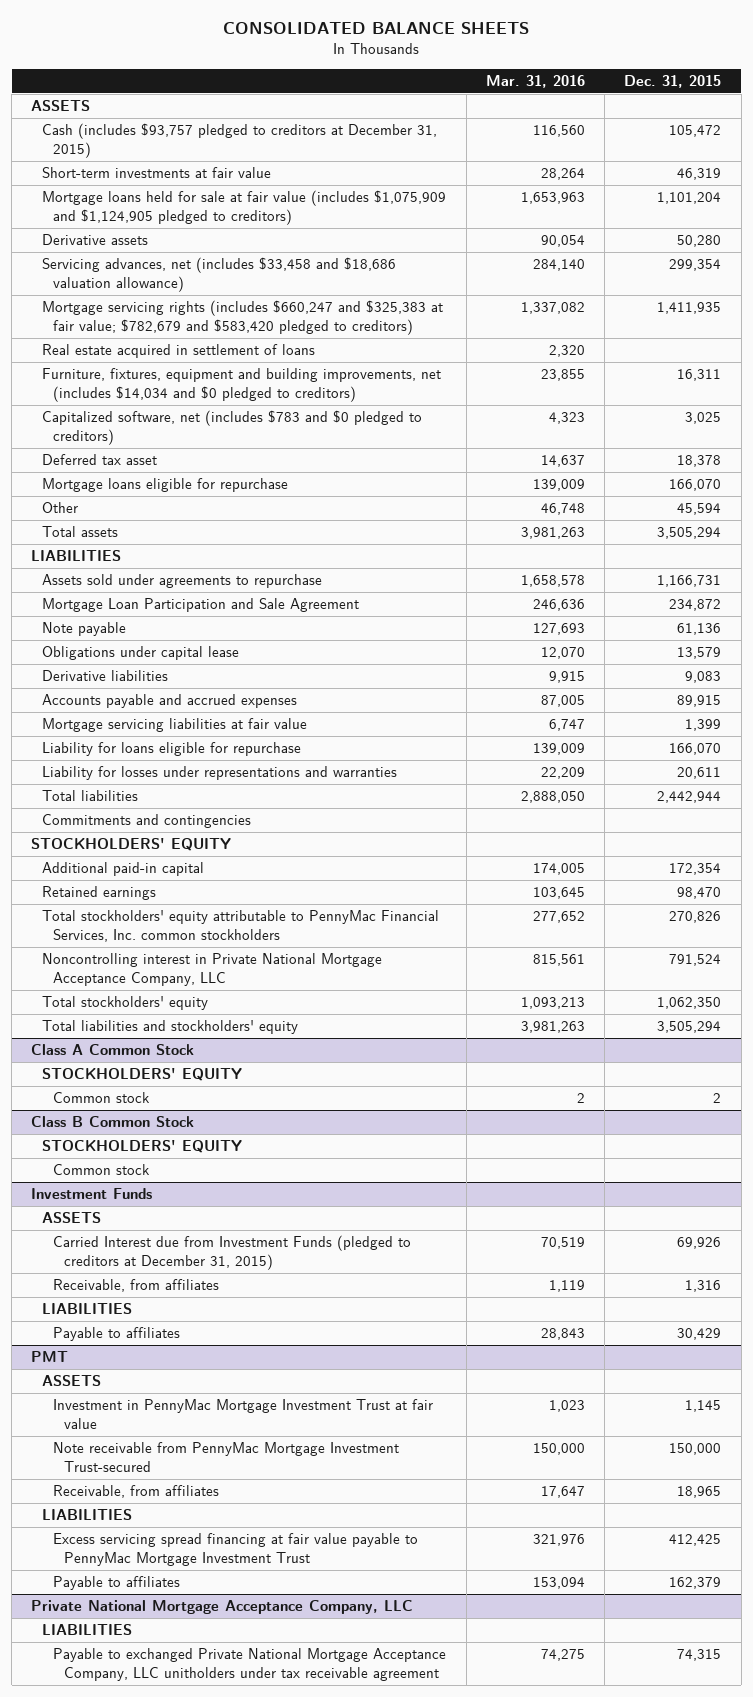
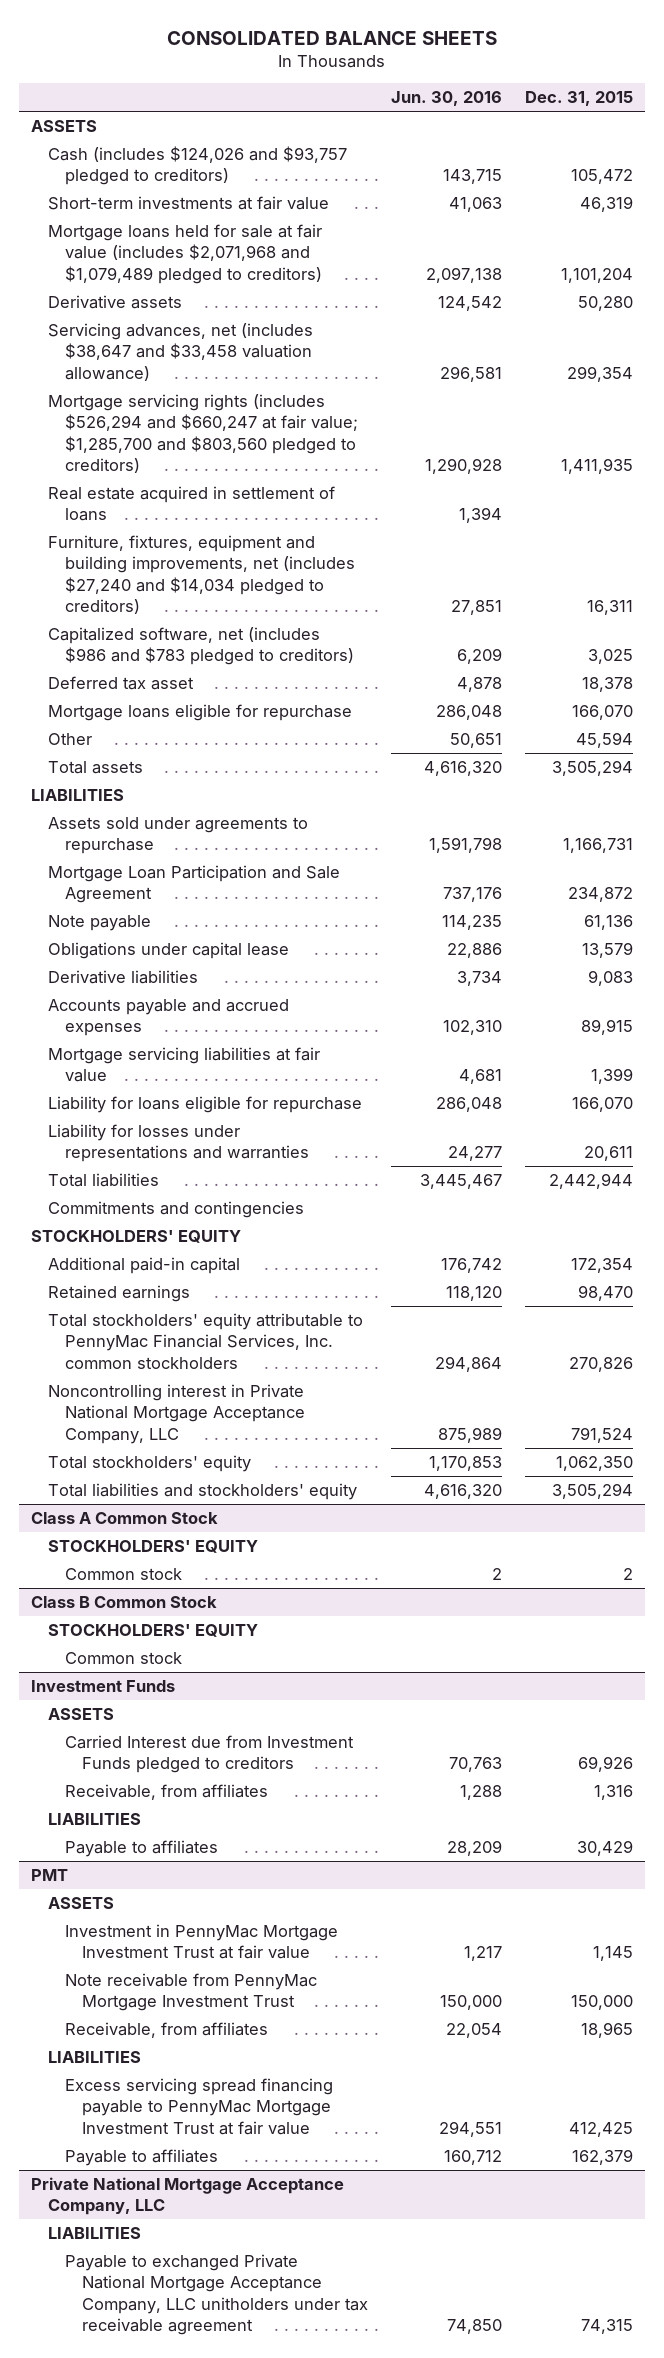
- | Mar. 31, 2016 | Dec. 31, 2015
+ | Jun. 30, 2016 | Dec. 31, 2015
- Cash (includes $93,757 pledged to creditors at December 31, 2015) | 116,560 | 105,472
+ Cash (includes $124,026 and $93,757 pledged to creditors) | 143,715 | 105,472
- Mortgage loans held for sale at fair value (includes $1,075,909 and $1,124,905 pledged to creditors) | 1,653,963 | 1,101,204
+ Mortgage loans held for sale at fair value (includes $2,071,968 and $1,079,489 pledged to creditors) | 2,097,138 | 1,101,204
- Servicing advances, net (includes $33,458 and $18,686 valuation allowance) | 284,140 | 299,354
- Mortgage servicing rights (includes $660,247 and $325,383 at fair value; $782,679 and $583,420 pledged to creditors) | 1,337,082 | 1,411,935
+ Servicing advances, net (includes $38,647 and $33,458 valuation allowance) | 296,581 | 299,354
+ Mortgage servicing rights (includes $526,294 and $660,247 at fair value; $1,285,700 and $803,560 pledged to creditors) | 1,290,928 | 1,411,935
- Furniture, fixtures, equipment and building improvements, net (includes $14,034 and $0 pledged to creditors) | 23,855 | 16,311
- Capitalized software, net (includes $783 and $0 pledged to creditors) | 4,323 | 3,025
+ Furniture, fixtures, equipment and building improvements, net (includes $27,240 and $14,034 pledged to creditors) | 27,851 | 16,311
+ Capitalized software, net (includes $986 and $783 pledged to creditors) | 6,209 | 3,025
@ Investment Funds
- Carried Interest due from Investment Funds (pledged to creditors at December 31, 2015) | 70,519 | 69,926
+ Carried Interest due from Investment Funds pledged to creditors | 70,763 | 69,926
@ PMT
- Note receivable from PennyMac Mortgage Investment Trust-secured | 150,000 | 150,000
+ Note receivable from PennyMac Mortgage Investment Trust | 150,000 | 150,000
- Excess servicing spread financing at fair value payable to PennyMac Mortgage Investment Trust | 321,976 | 412,425
+ Excess servicing spread financing payable to PennyMac Mortgage Investment Trust at fair value | 294,551 | 412,425

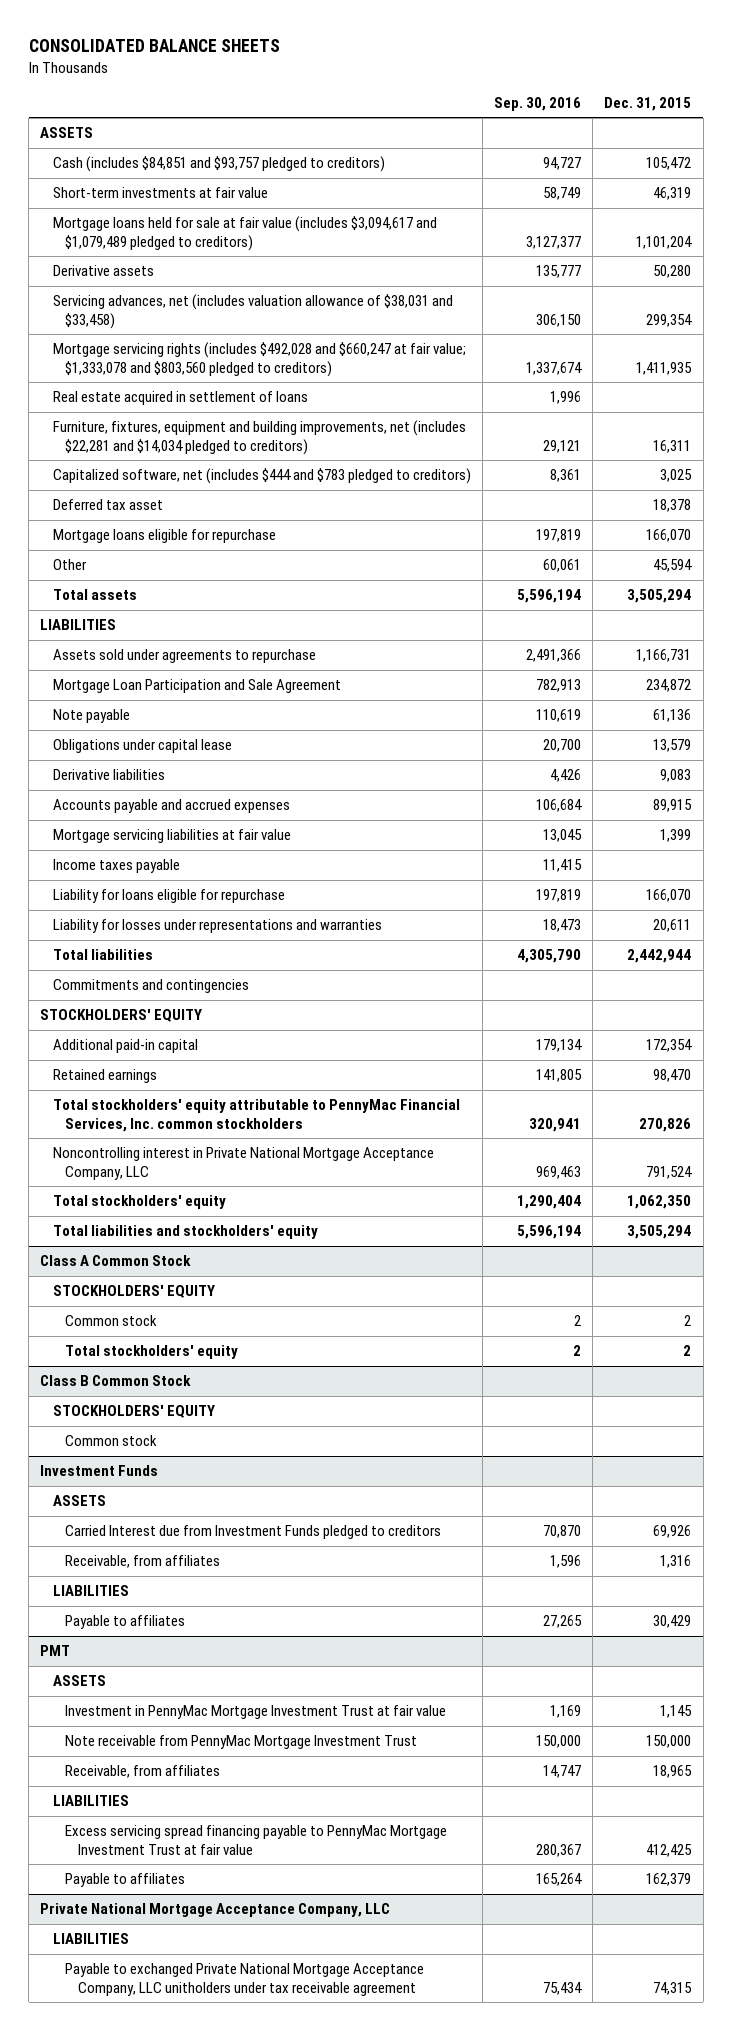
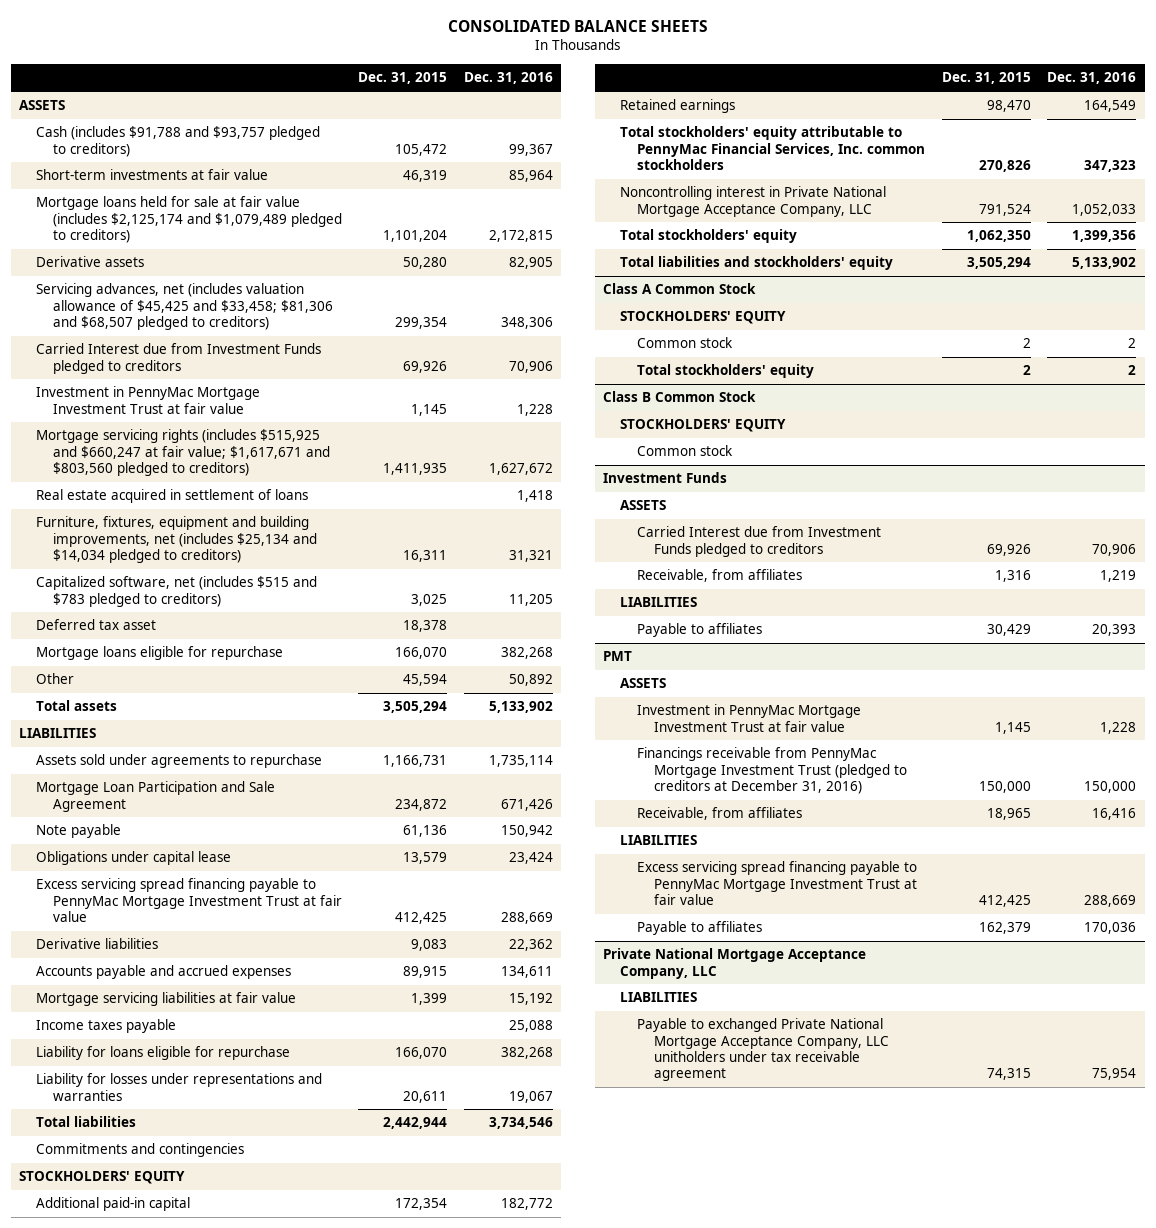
- | Sep. 30, 2016 | Dec. 31, 2015
+ | Dec. 31, 2015 | Dec. 31, 2016
- Cash (includes $84,851 and $93,757 pledged to creditors) | 94,727 | 105,472
+ Cash (includes $91,788 and $93,757 pledged to creditors) | 105,472 | 99,367
- Mortgage loans held for sale at fair value (includes $3,094,617 and $1,079,489 pledged to creditors) | 3,127,377 | 1,101,204
+ Mortgage loans held for sale at fair value (includes $2,125,174 and $1,079,489 pledged to creditors) | 1,101,204 | 2,172,815
- Servicing advances, net (includes valuation allowance of $38,031 and $33,458) | 306,150 | 299,354
- Mortgage servicing rights (includes $492,028 and $660,247 at fair value; $1,333,078 and $803,560 pledged to creditors) | 1,337,674 | 1,411,935
+ Servicing advances, net (includes valuation allowance of $45,425 and $33,458; $81,306 and $68,507 pledged to creditors) | 299,354 | 348,306
+ Carried Interest due from Investment Funds pledged to creditors | 69,926 | 70,906
+ Investment in PennyMac Mortgage Investment Trust at fair value | 1,145 | 1,228
+ Mortgage servicing rights (includes $515,925 and $660,247 at fair value; $1,617,671 and $803,560 pledged to creditors) | 1,411,935 | 1,627,672
- Furniture, fixtures, equipment and building improvements, net (includes $22,281 and $14,034 pledged to creditors) | 29,121 | 16,311
- Capitalized software, net (includes $444 and $783 pledged to creditors) | 8,361 | 3,025
+ Furniture, fixtures, equipment and building improvements, net (includes $25,134 and $14,034 pledged to creditors) | 16,311 | 31,321
+ Capitalized software, net (includes $515 and $783 pledged to creditors) | 3,025 | 11,205
+ Excess servicing spread financing payable to PennyMac Mortgage Investment Trust at fair value | 412,425 | 288,669
@ PMT
- Note receivable from PennyMac Mortgage Investment Trust | 150,000 | 150,000
+ Financings receivable from PennyMac Mortgage Investment Trust (pledged to creditors at December 31, 2016) | 150,000 | 150,000

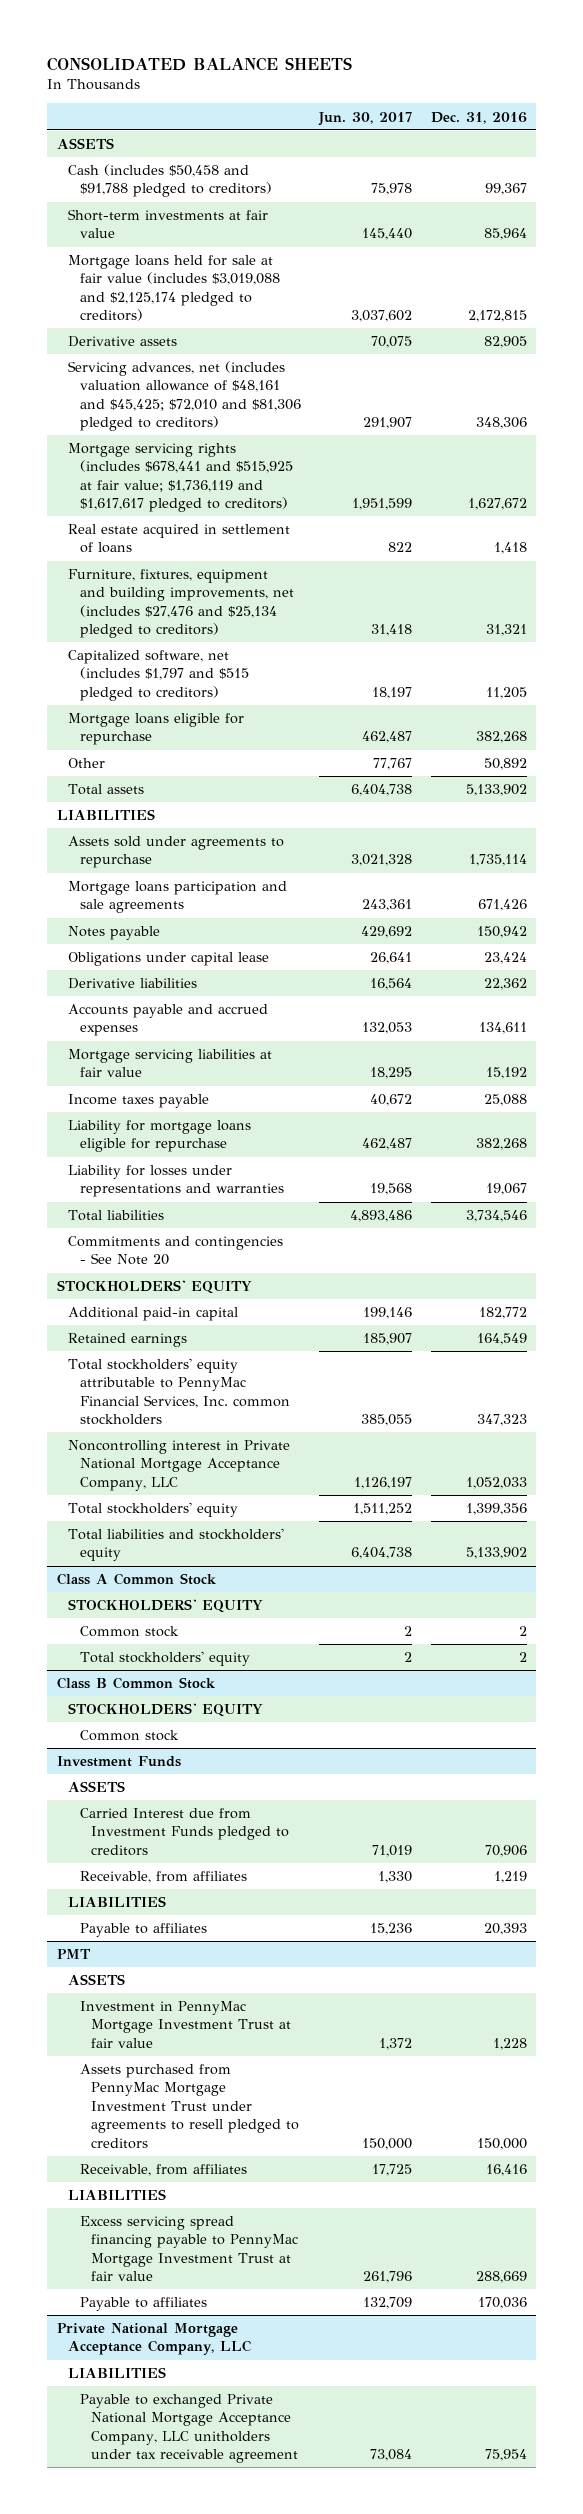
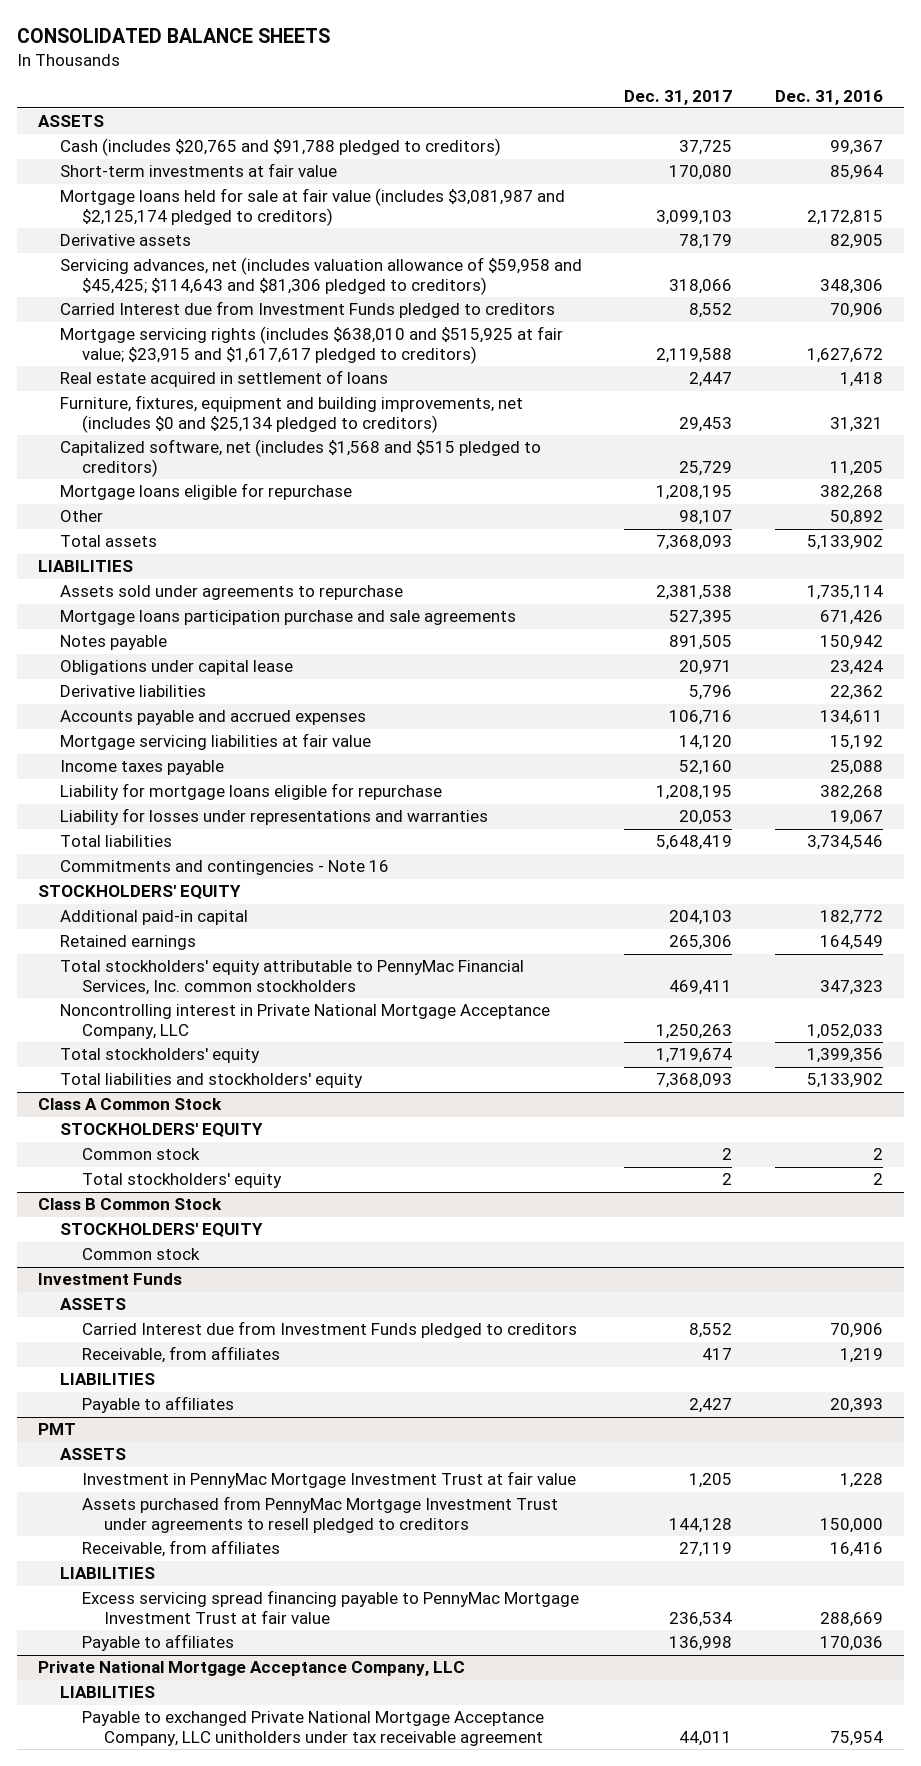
- | Jun. 30, 2017 | Dec. 31, 2016
+ | Dec. 31, 2017 | Dec. 31, 2016
- Cash (includes $50,458 and $91,788 pledged to creditors) | 75,978 | 99,367
+ Cash (includes $20,765 and $91,788 pledged to creditors) | 37,725 | 99,367
- Mortgage loans held for sale at fair value (includes $3,019,088 and $2,125,174 pledged to creditors) | 3,037,602 | 2,172,815
+ Mortgage loans held for sale at fair value (includes $3,081,987 and $2,125,174 pledged to creditors) | 3,099,103 | 2,172,815
- Servicing advances, net (includes valuation allowance of $48,161 and $45,425; $72,010 and $81,306 pledged to creditors) | 291,907 | 348,306
- Mortgage servicing rights (includes $678,441 and $515,925 at fair value; $1,736,119 and $1,617,617 pledged to creditors) | 1,951,599 | 1,627,672
+ Servicing advances, net (includes valuation allowance of $59,958 and $45,425; $114,643 and $81,306 pledged to creditors) | 318,066 | 348,306
+ Carried Interest due from Investment Funds pledged to creditors | 8,552 | 70,906
+ Mortgage servicing rights (includes $638,010 and $515,925 at fair value; $23,915 and $1,617,617 pledged to creditors) | 2,119,588 | 1,627,672
- Furniture, fixtures, equipment and building improvements, net (includes $27,476 and $25,134 pledged to creditors) | 31,418 | 31,321
- Capitalized software, net (includes $1,797 and $515 pledged to creditors) | 18,197 | 11,205
+ Furniture, fixtures, equipment and building improvements, net (includes $0 and $25,134 pledged to creditors) | 29,453 | 31,321
+ Capitalized software, net (includes $1,568 and $515 pledged to creditors) | 25,729 | 11,205
- Mortgage loans participation and sale agreements | 243,361 | 671,426
+ Mortgage loans participation purchase and sale agreements | 527,395 | 671,426
- Commitments and contingencies - See Note 20
+ Commitments and contingencies - Note 16

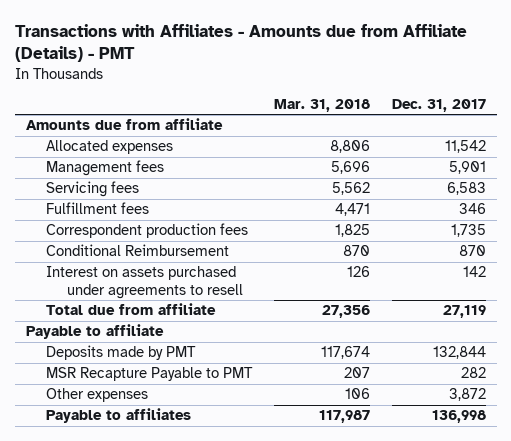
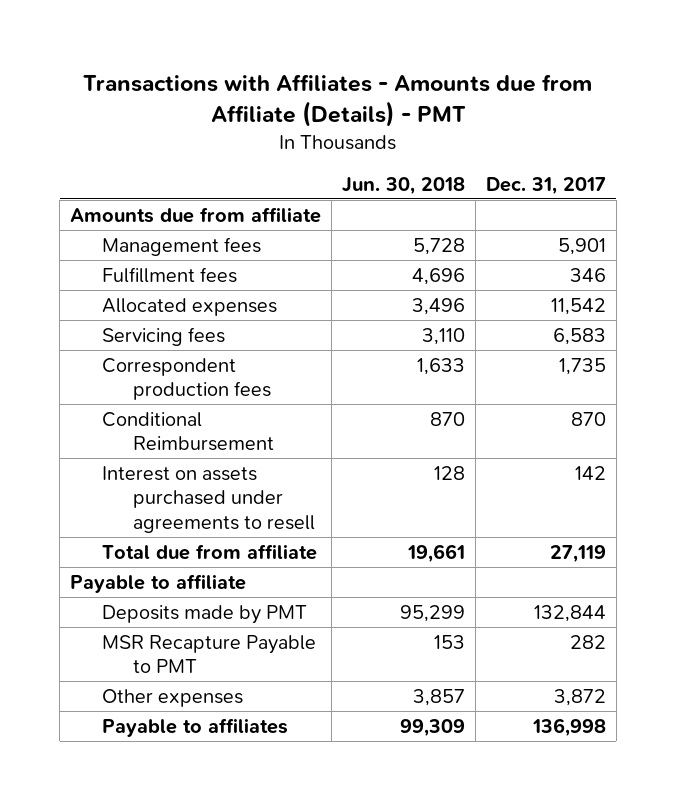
- | Mar. 31, 2018 | Dec. 31, 2017
+ | Jun. 30, 2018 | Dec. 31, 2017
moved down: Allocated expenses | 3,496 | 11,542
moved down: Servicing fees | 3,110 | 6,583

